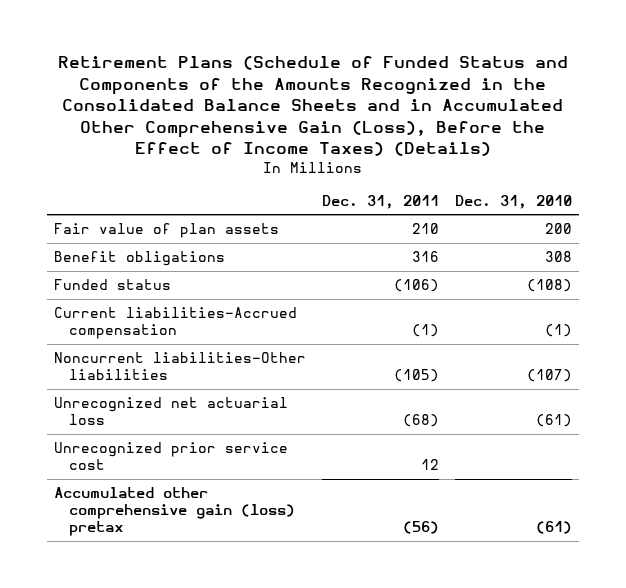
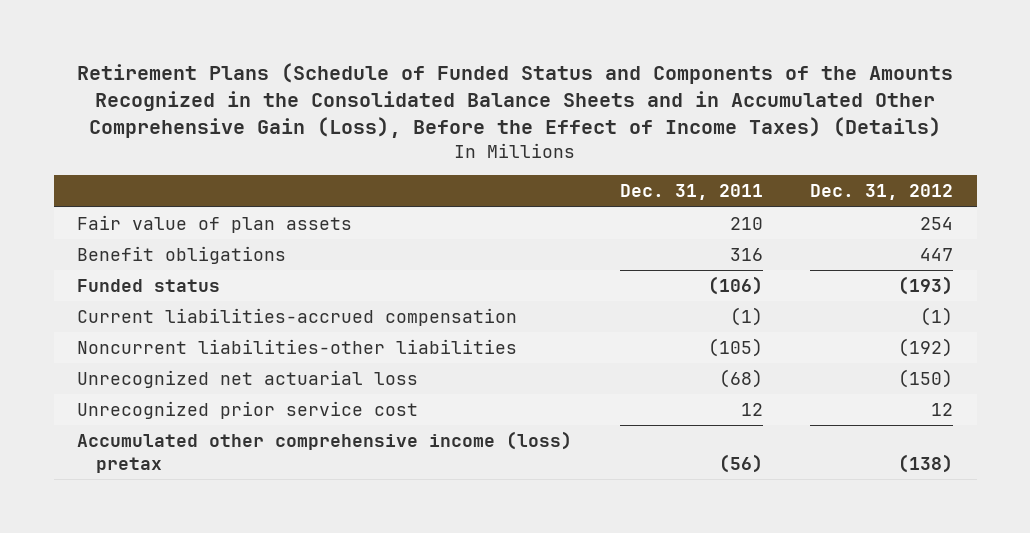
- | Dec. 31, 2011 | Dec. 31, 2010
+ | Dec. 31, 2011 | Dec. 31, 2012
- Current liabilities-Accrued compensation | (1) | (1)
- Noncurrent liabilities-Other liabilities | (105) | (107)
+ Current liabilities-accrued compensation | (1) | (1)
+ Noncurrent liabilities-other liabilities | (105) | (192)
- Accumulated other comprehensive gain (loss) pretax | (56) | (61)
+ Accumulated other comprehensive income (loss) pretax | (56) | (138)

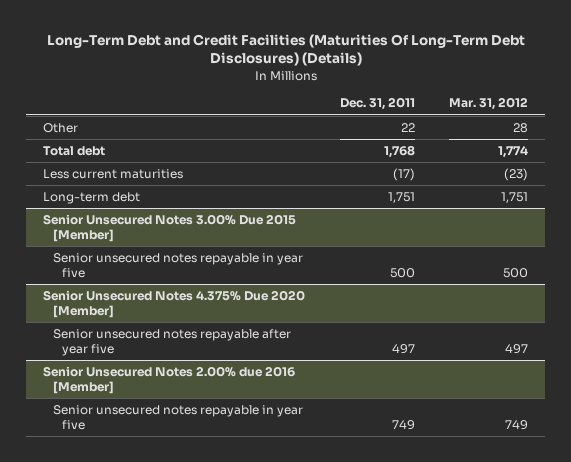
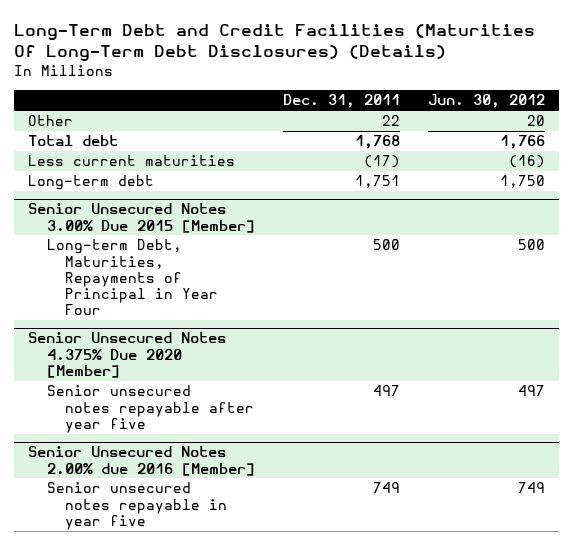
- | Dec. 31, 2011 | Mar. 31, 2012
+ | Dec. 31, 2011 | Jun. 30, 2012
@ Senior Unsecured Notes 3.00% Due 2015 [Member]
- Senior unsecured notes repayable in year five | 500 | 500
+ Long-term Debt, Maturities, Repayments of Principal in Year Four | 500 | 500

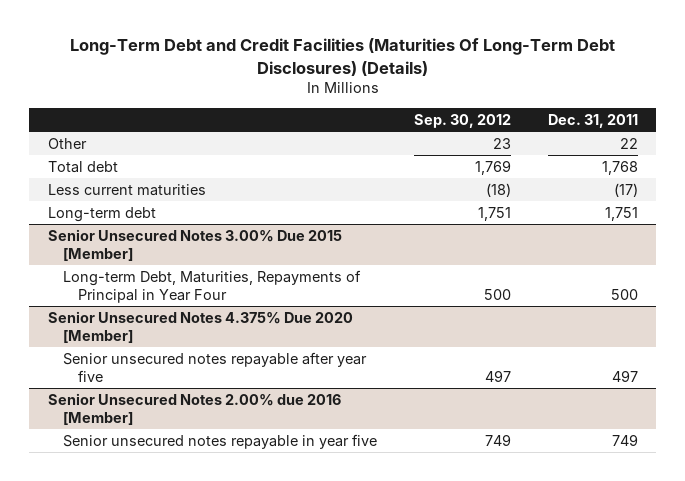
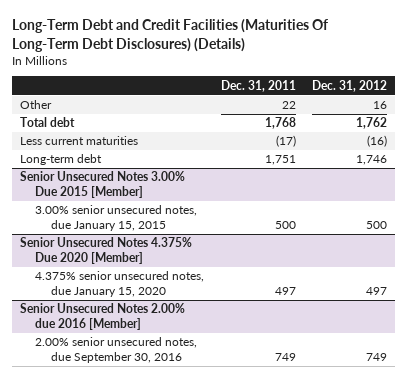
- | Sep. 30, 2012 | Dec. 31, 2011
+ | Dec. 31, 2011 | Dec. 31, 2012
@ Senior Unsecured Notes 3.00% Due 2015 [Member]
- Long-term Debt, Maturities, Repayments of Principal in Year Four | 500 | 500
+ 3.00% senior unsecured notes, due January 15, 2015 | 500 | 500
@ Senior Unsecured Notes 4.375% Due 2020 [Member]
- Senior unsecured notes repayable after year five | 497 | 497
+ 4.375% senior unsecured notes, due January 15, 2020 | 497 | 497
@ Senior Unsecured Notes 2.00% due 2016 [Member]
- Senior unsecured notes repayable in year five | 749 | 749
+ 2.00% senior unsecured notes, due September 30, 2016 | 749 | 749

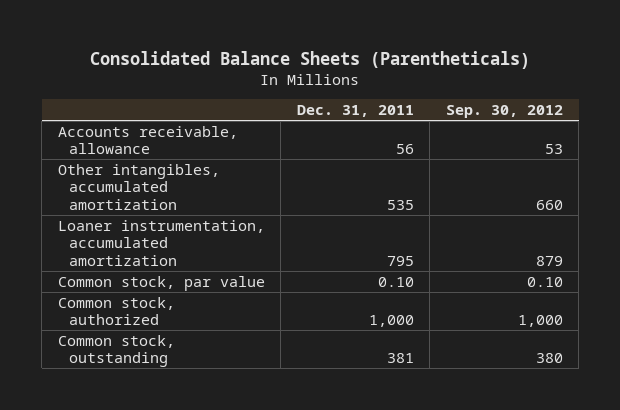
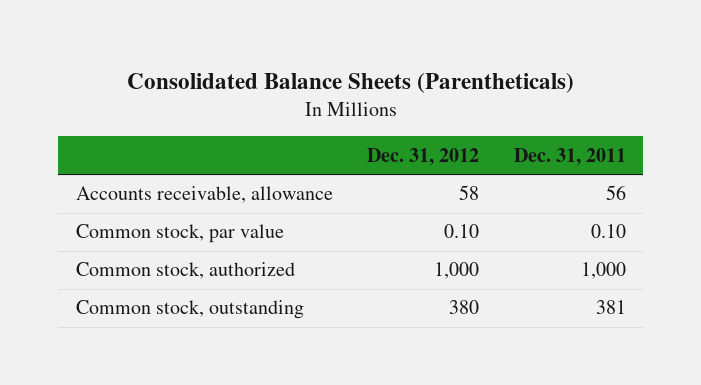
- | Dec. 31, 2011 | Sep. 30, 2012
+ | Dec. 31, 2012 | Dec. 31, 2011
- Other intangibles, accumulated amortization | 535 | 660
- Loaner instrumentation, accumulated amortization | 795 | 879

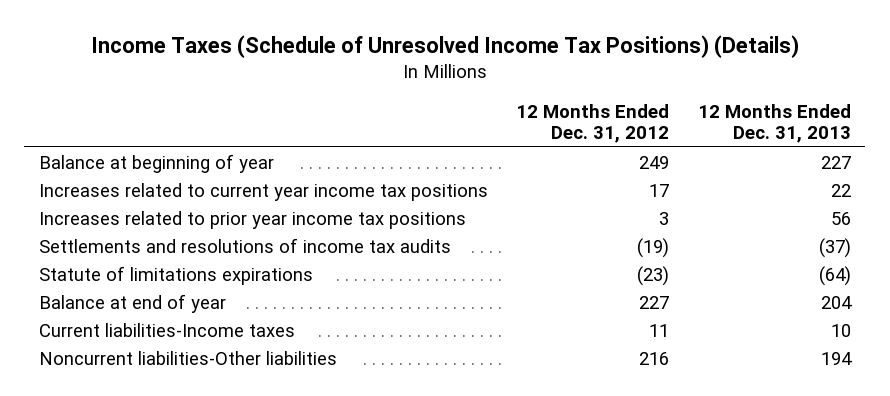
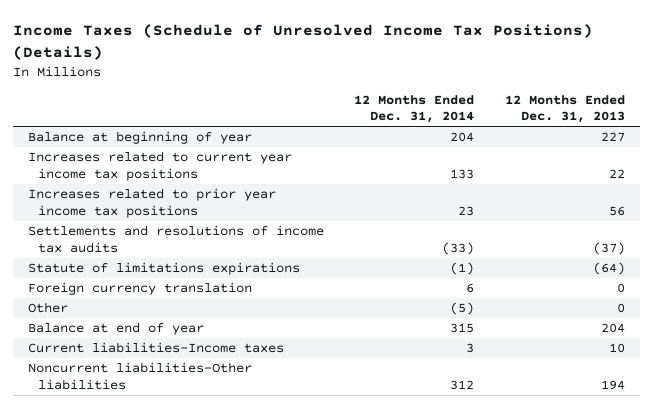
- | 12 Months Ended Dec. 31, 2012 | 12 Months Ended Dec. 31, 2013
+ | 12 Months Ended Dec. 31, 2014 | 12 Months Ended Dec. 31, 2013
+ Foreign currency translation | 6 | 0
+ Other | (5) | 0

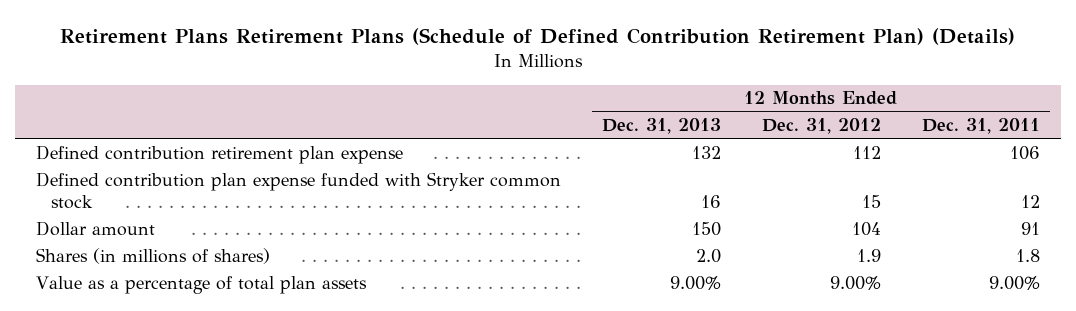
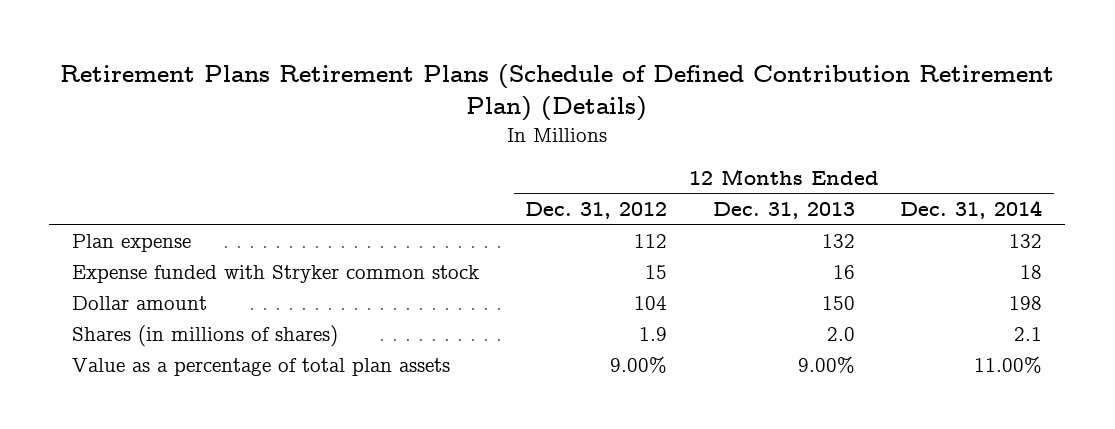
- | 12 Months Ended Dec. 31, 2013 | 12 Months Ended Dec. 31, 2012 | 12 Months Ended Dec. 31, 2011
+ | 12 Months Ended Dec. 31, 2012 | 12 Months Ended Dec. 31, 2013 | 12 Months Ended Dec. 31, 2014
- Defined contribution retirement plan expense | 132 | 112 | 106
- Defined contribution plan expense funded with Stryker common stock | 16 | 15 | 12
+ Plan expense | 112 | 132 | 132
+ Expense funded with Stryker common stock | 15 | 16 | 18

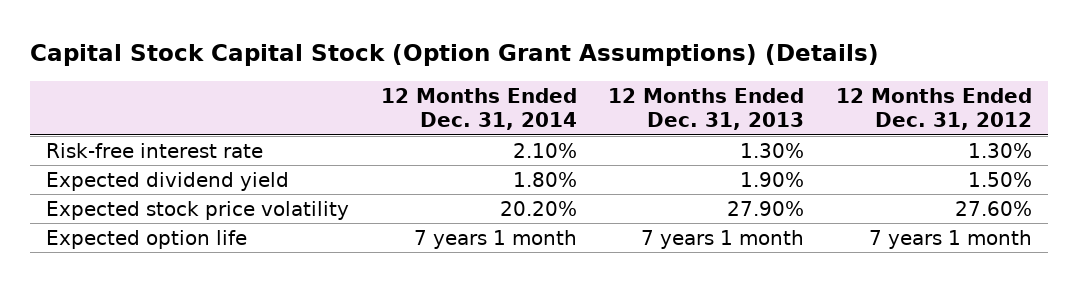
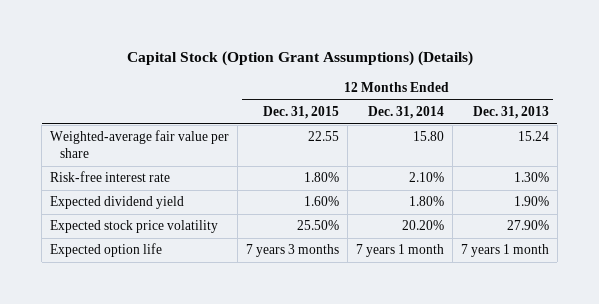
- Capital Stock Capital Stock (Option Grant Assumptions) (Details)
+ Capital Stock (Option Grant Assumptions) (Details)
- | 12 Months Ended Dec. 31, 2014 | 12 Months Ended Dec. 31, 2013 | 12 Months Ended Dec. 31, 2012
+ | 12 Months Ended Dec. 31, 2015 | 12 Months Ended Dec. 31, 2014 | 12 Months Ended Dec. 31, 2013
+ Weighted-average fair value per share | 22.55 | 15.80 | 15.24

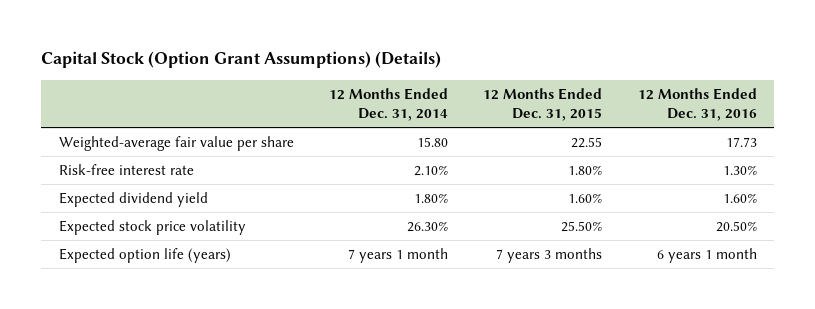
- | 12 Months Ended Dec. 31, 2015 | 12 Months Ended Dec. 31, 2014 | 12 Months Ended Dec. 31, 2013
+ | 12 Months Ended Dec. 31, 2014 | 12 Months Ended Dec. 31, 2015 | 12 Months Ended Dec. 31, 2016
- Expected stock price volatility | 25.50% | 20.20% | 27.90%
- Expected option life | 7 years 3 months | 7 years 1 month | 7 years 1 month
+ Expected stock price volatility | 26.30% | 25.50% | 20.50%
+ Expected option life (years) | 7 years 1 month | 7 years 3 months | 6 years 1 month

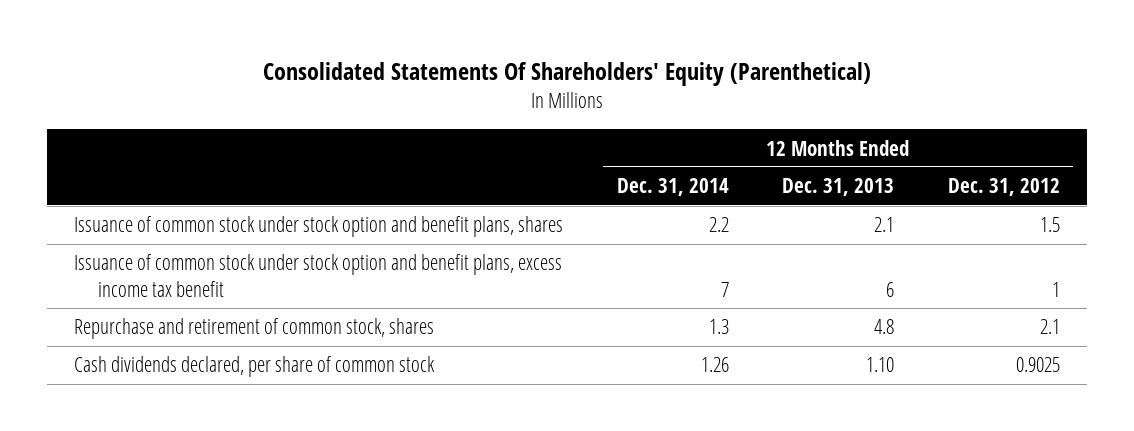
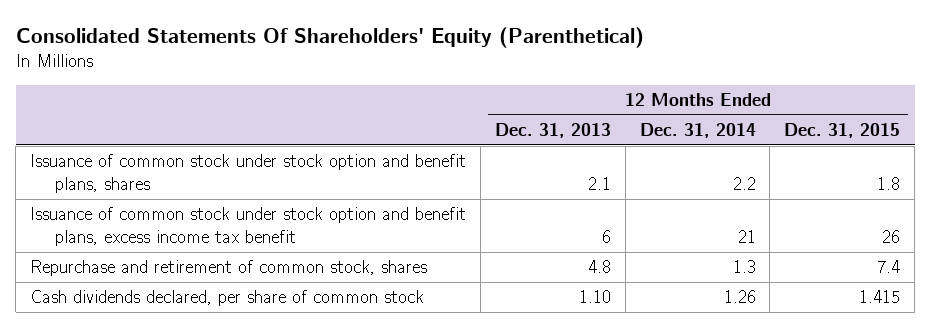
- | 12 Months Ended Dec. 31, 2014 | 12 Months Ended Dec. 31, 2013 | 12 Months Ended Dec. 31, 2012
+ | 12 Months Ended Dec. 31, 2013 | 12 Months Ended Dec. 31, 2014 | 12 Months Ended Dec. 31, 2015
- Issuance of common stock under stock option and benefit plans, excess income tax benefit | 7 | 6 | 1
+ Issuance of common stock under stock option and benefit plans, excess income tax benefit | 6 | 21 | 26

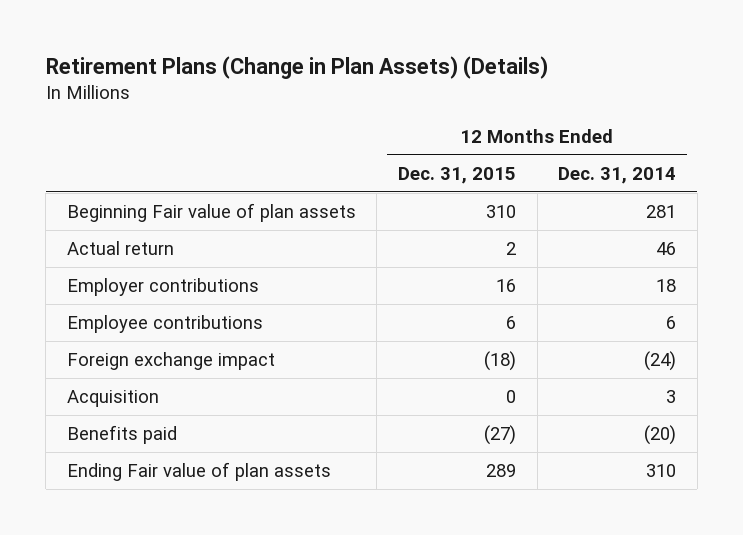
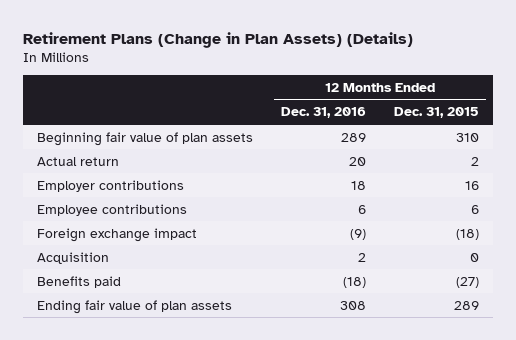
- | 12 Months Ended Dec. 31, 2015 | 12 Months Ended Dec. 31, 2014
+ | 12 Months Ended Dec. 31, 2016 | 12 Months Ended Dec. 31, 2015
- Beginning Fair value of plan assets | 310 | 281
+ Beginning fair value of plan assets | 289 | 310
- Ending Fair value of plan assets | 289 | 310
+ Ending fair value of plan assets | 308 | 289

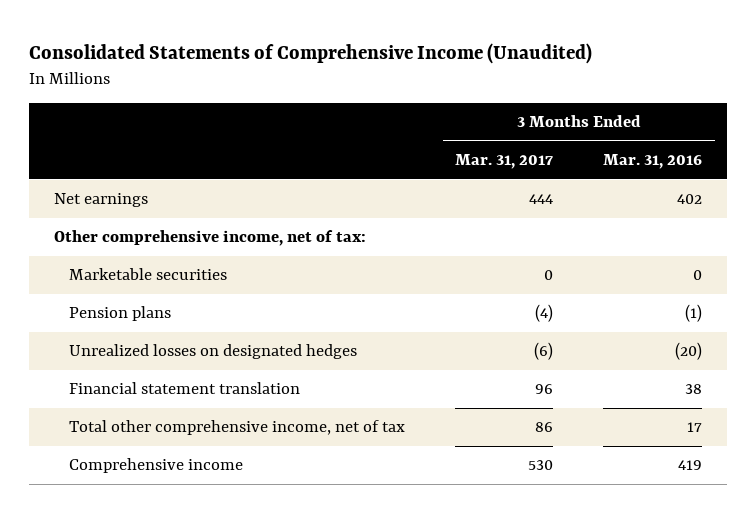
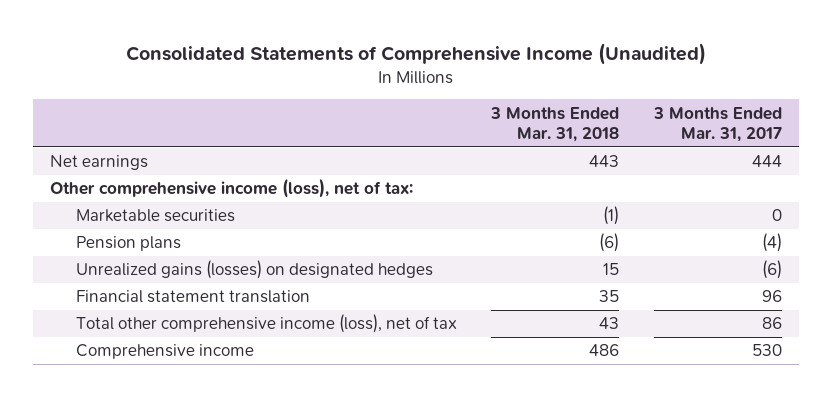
- | 3 Months Ended Mar. 31, 2017 | 3 Months Ended Mar. 31, 2016
+ | 3 Months Ended Mar. 31, 2018 | 3 Months Ended Mar. 31, 2017
- Other comprehensive income, net of tax:
+ Other comprehensive income (loss), net of tax:
- Unrealized losses on designated hedges | (6) | (20)
+ Unrealized gains (losses) on designated hedges | 15 | (6)
- Total other comprehensive income, net of tax | 86 | 17
+ Total other comprehensive income (loss), net of tax | 43 | 86

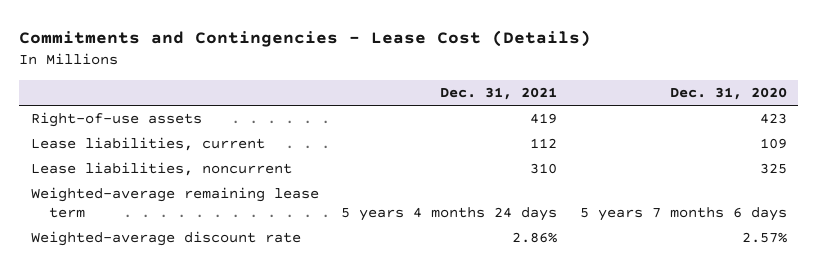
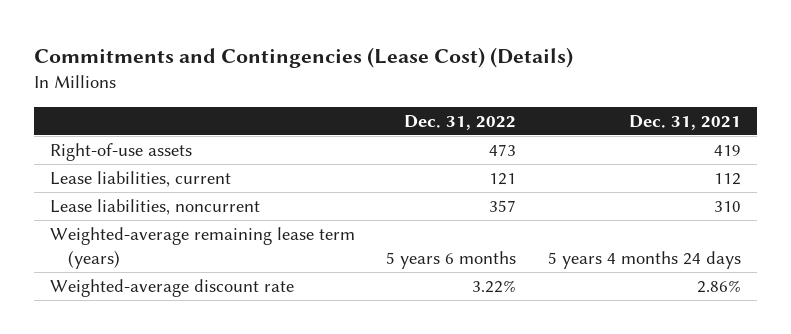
- Commitments and Contingencies - Lease Cost (Details)
+ Commitments and Contingencies (Lease Cost) (Details)
- | Dec. 31, 2021 | Dec. 31, 2020
+ | Dec. 31, 2022 | Dec. 31, 2021
- Weighted-average remaining lease term | 5 years 4 months 24 days | 5 years 7 months 6 days
+ Weighted-average remaining lease term (years) | 5 years 6 months | 5 years 4 months 24 days

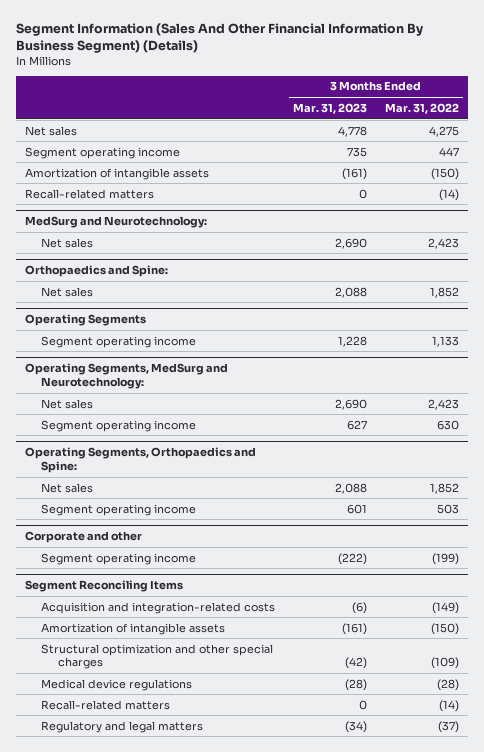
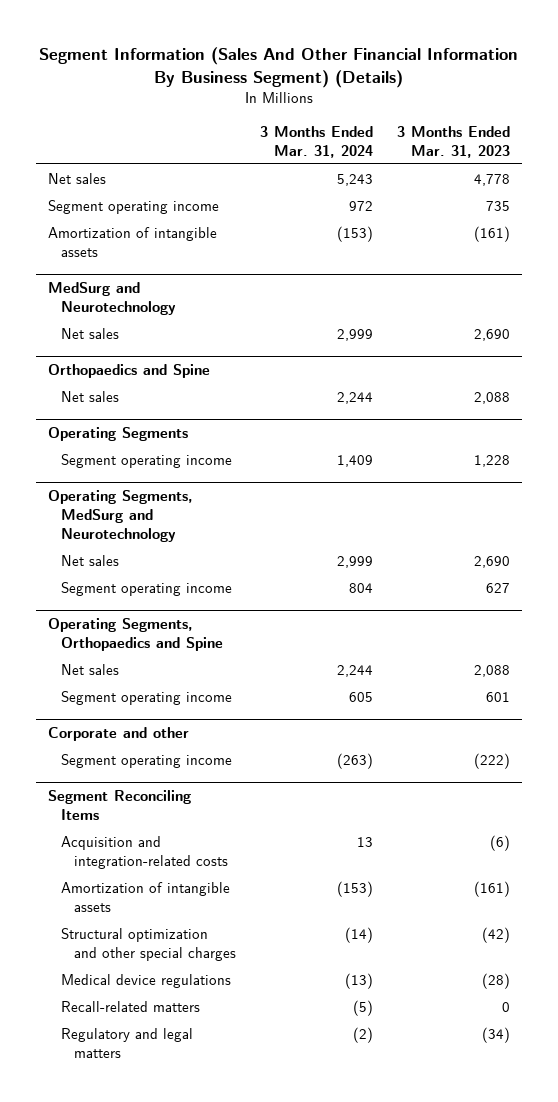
- | 3 Months Ended Mar. 31, 2023 | 3 Months Ended Mar. 31, 2022
+ | 3 Months Ended Mar. 31, 2024 | 3 Months Ended Mar. 31, 2023
- Recall-related matters | 0 | (14)
- MedSurg and Neurotechnology:
+ MedSurg and Neurotechnology
- Orthopaedics and Spine:
+ Orthopaedics and Spine
- Operating Segments, MedSurg and Neurotechnology:
+ Operating Segments, MedSurg and Neurotechnology
- Operating Segments, Orthopaedics and Spine:
+ Operating Segments, Orthopaedics and Spine

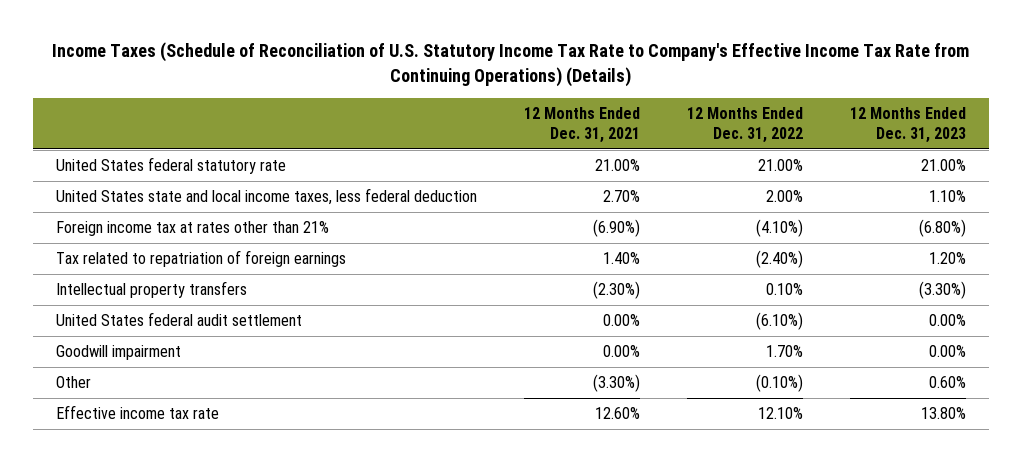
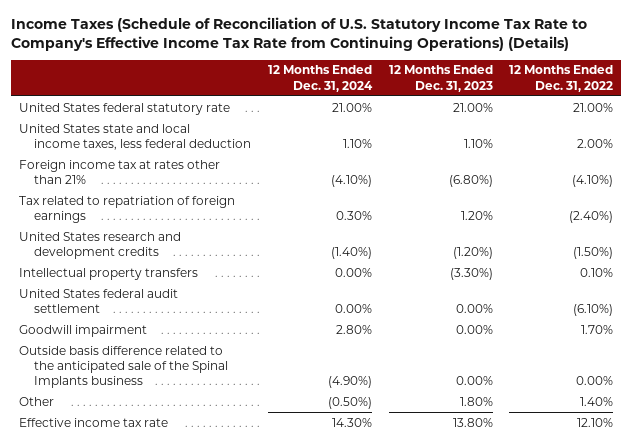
- | 12 Months Ended Dec. 31, 2021 | 12 Months Ended Dec. 31, 2022 | 12 Months Ended Dec. 31, 2023
+ | 12 Months Ended Dec. 31, 2024 | 12 Months Ended Dec. 31, 2023 | 12 Months Ended Dec. 31, 2022
+ United States research and development credits | (1.40%) | (1.20%) | (1.50%)
- Other | (3.30%) | (0.10%) | 0.60%
+ Outside basis difference related to the anticipated sale of the Spinal Implants business | (4.90%) | 0.00% | 0.00%
+ Other | (0.50%) | 1.80% | 1.40%

